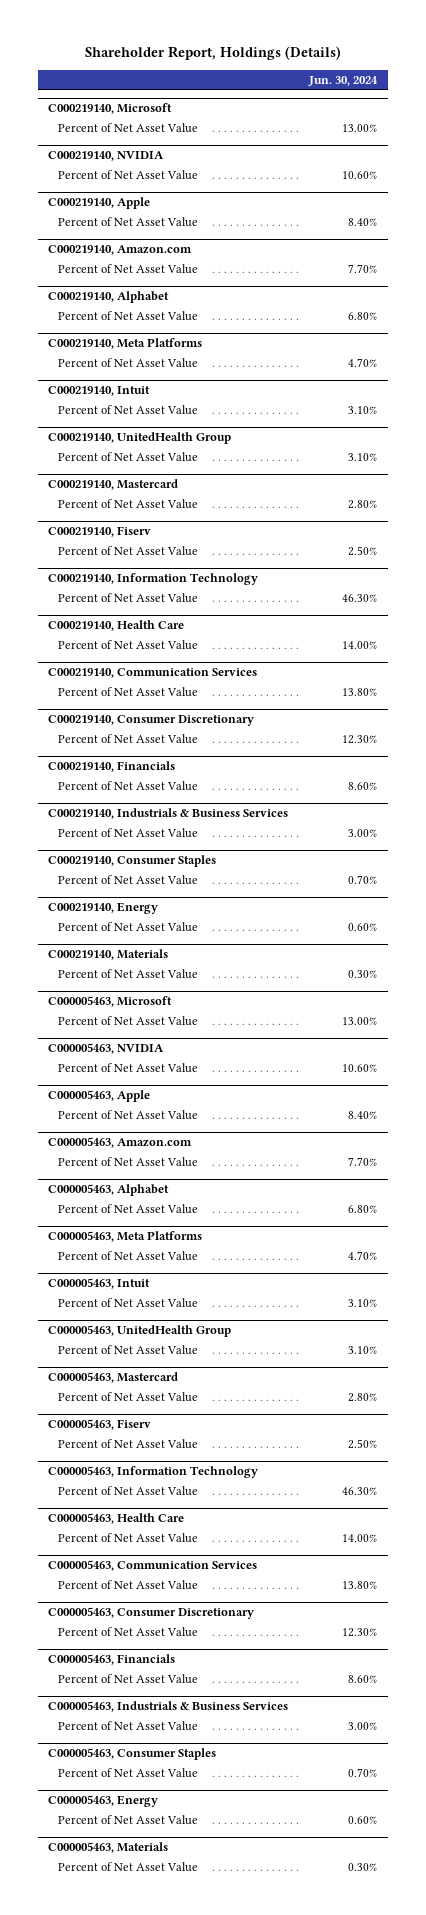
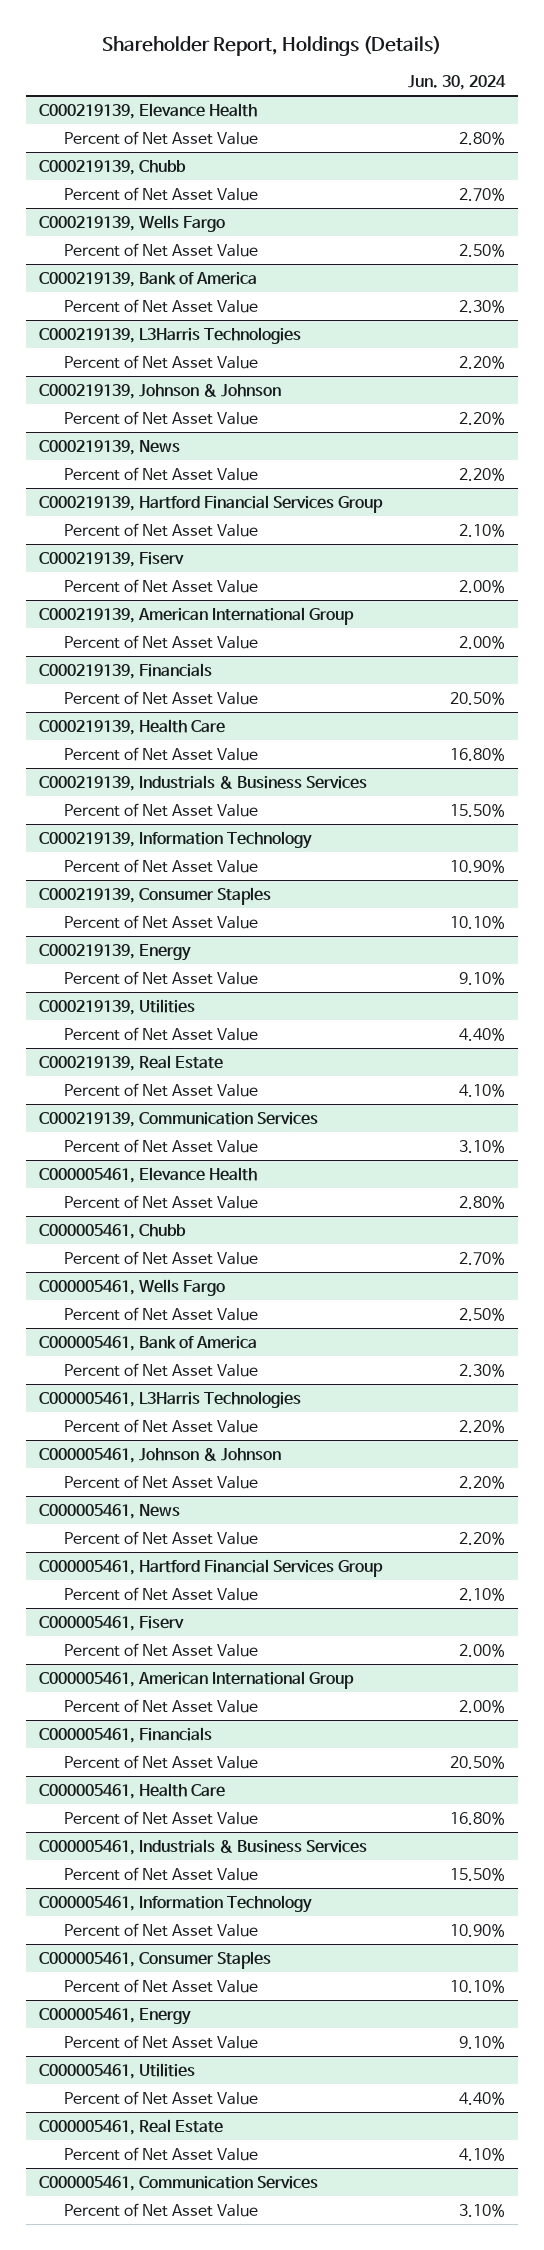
- C000219140, Microsoft
- Percent of Net Asset Value | 13.00%
- C000219140, NVIDIA
- Percent of Net Asset Value | 10.60%
- C000219140, Apple
- Percent of Net Asset Value | 8.40%
- C000219140, Amazon.com
- Percent of Net Asset Value | 7.70%
- C000219140, Alphabet
- Percent of Net Asset Value | 6.80%
- C000219140, Meta Platforms
- Percent of Net Asset Value | 4.70%
- C000219140, Intuit
- Percent of Net Asset Value | 3.10%
- C000219140, UnitedHealth Group
- Percent of Net Asset Value | 3.10%
- C000219140, Mastercard
+ C000219139, Elevance Health
- C000219140, Fiserv
+ C000219139, Chubb
+ Percent of Net Asset Value | 2.70%
+ C000219139, Wells Fargo
- C000219140, Information Technology
- Percent of Net Asset Value | 46.30%
- C000219140, Health Care
- Percent of Net Asset Value | 14.00%
- C000219140, Communication Services
- Percent of Net Asset Value | 13.80%
- C000219140, Consumer Discretionary
- Percent of Net Asset Value | 12.30%
- C000219140, Financials
- Percent of Net Asset Value | 8.60%
- C000219140, Industrials & Business Services
- Percent of Net Asset Value | 3.00%
- C000219140, Consumer Staples
- Percent of Net Asset Value | 0.70%
- C000219140, Energy
- Percent of Net Asset Value | 0.60%
- C000219140, Materials
- Percent of Net Asset Value | 0.30%
- C000005463, Microsoft
- Percent of Net Asset Value | 13.00%
- C000005463, NVIDIA
- Percent of Net Asset Value | 10.60%
- C000005463, Apple
- Percent of Net Asset Value | 8.40%
- C000005463, Amazon.com
- Percent of Net Asset Value | 7.70%
- C000005463, Alphabet
- Percent of Net Asset Value | 6.80%
- C000005463, Meta Platforms
- Percent of Net Asset Value | 4.70%
- C000005463, Intuit
- Percent of Net Asset Value | 3.10%
- C000005463, UnitedHealth Group
+ C000219139, Bank of America
+ Percent of Net Asset Value | 2.30%
+ C000219139, L3Harris Technologies
+ Percent of Net Asset Value | 2.20%
+ C000219139, Johnson & Johnson
+ Percent of Net Asset Value | 2.20%
+ C000219139, News
+ Percent of Net Asset Value | 2.20%
+ C000219139, Hartford Financial Services Group
+ Percent of Net Asset Value | 2.10%
+ C000219139, Fiserv
+ Percent of Net Asset Value | 2.00%
+ C000219139, American International Group
+ Percent of Net Asset Value | 2.00%
+ C000219139, Financials
+ Percent of Net Asset Value | 20.50%
+ C000219139, Health Care
+ Percent of Net Asset Value | 16.80%
+ C000219139, Industrials & Business Services
+ Percent of Net Asset Value | 15.50%
+ C000219139, Information Technology
+ Percent of Net Asset Value | 10.90%
+ C000219139, Consumer Staples
+ Percent of Net Asset Value | 10.10%
+ C000219139, Energy
+ Percent of Net Asset Value | 9.10%
+ C000219139, Utilities
+ Percent of Net Asset Value | 4.40%
+ C000219139, Real Estate
+ Percent of Net Asset Value | 4.10%
+ C000219139, Communication Services
- C000005463, Mastercard
+ C000005461, Elevance Health
- C000005463, Fiserv
+ C000005461, Chubb
+ Percent of Net Asset Value | 2.70%
+ C000005461, Wells Fargo
- C000005463, Information Technology
- Percent of Net Asset Value | 46.30%
- C000005463, Health Care
- Percent of Net Asset Value | 14.00%
- C000005463, Communication Services
- Percent of Net Asset Value | 13.80%
- C000005463, Consumer Discretionary
- Percent of Net Asset Value | 12.30%
- C000005463, Financials
- Percent of Net Asset Value | 8.60%
- C000005463, Industrials & Business Services
- Percent of Net Asset Value | 3.00%
- C000005463, Consumer Staples
- Percent of Net Asset Value | 0.70%
- C000005463, Energy
- Percent of Net Asset Value | 0.60%
- C000005463, Materials
- Percent of Net Asset Value | 0.30%
+ C000005461, Bank of America
+ Percent of Net Asset Value | 2.30%
+ C000005461, L3Harris Technologies
+ Percent of Net Asset Value | 2.20%
+ C000005461, Johnson & Johnson
+ Percent of Net Asset Value | 2.20%
+ C000005461, News
+ Percent of Net Asset Value | 2.20%
+ C000005461, Hartford Financial Services Group
+ Percent of Net Asset Value | 2.10%
+ C000005461, Fiserv
+ Percent of Net Asset Value | 2.00%
+ C000005461, American International Group
+ Percent of Net Asset Value | 2.00%
+ C000005461, Financials
+ Percent of Net Asset Value | 20.50%
+ C000005461, Health Care
+ Percent of Net Asset Value | 16.80%
+ C000005461, Industrials & Business Services
+ Percent of Net Asset Value | 15.50%
+ C000005461, Information Technology
+ Percent of Net Asset Value | 10.90%
+ C000005461, Consumer Staples
+ Percent of Net Asset Value | 10.10%
+ C000005461, Energy
+ Percent of Net Asset Value | 9.10%
+ C000005461, Utilities
+ Percent of Net Asset Value | 4.40%
+ C000005461, Real Estate
+ Percent of Net Asset Value | 4.10%
+ C000005461, Communication Services
+ Percent of Net Asset Value | 3.10%

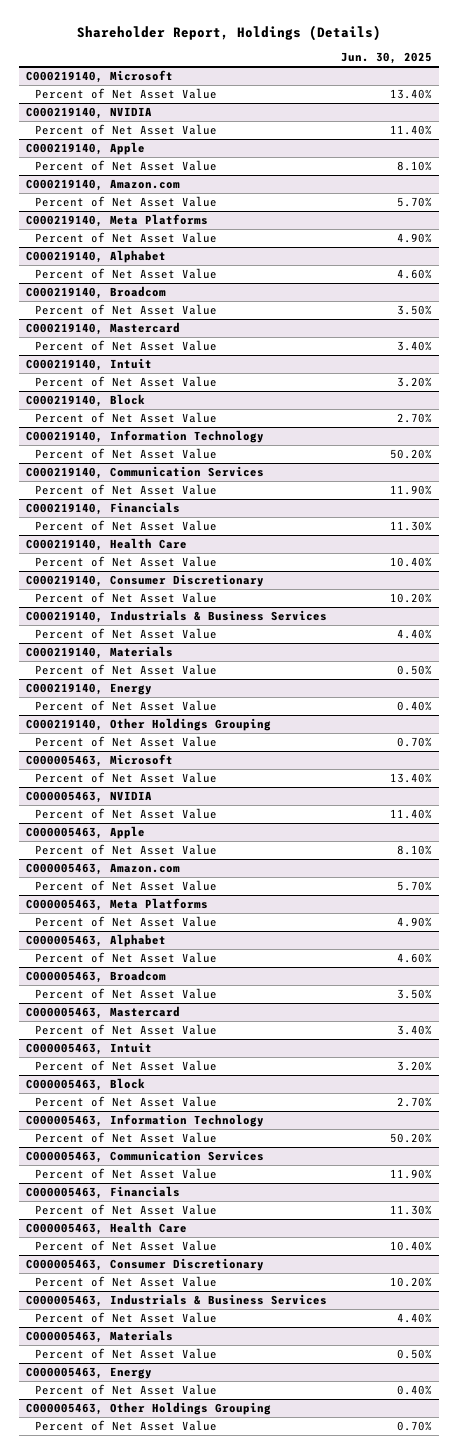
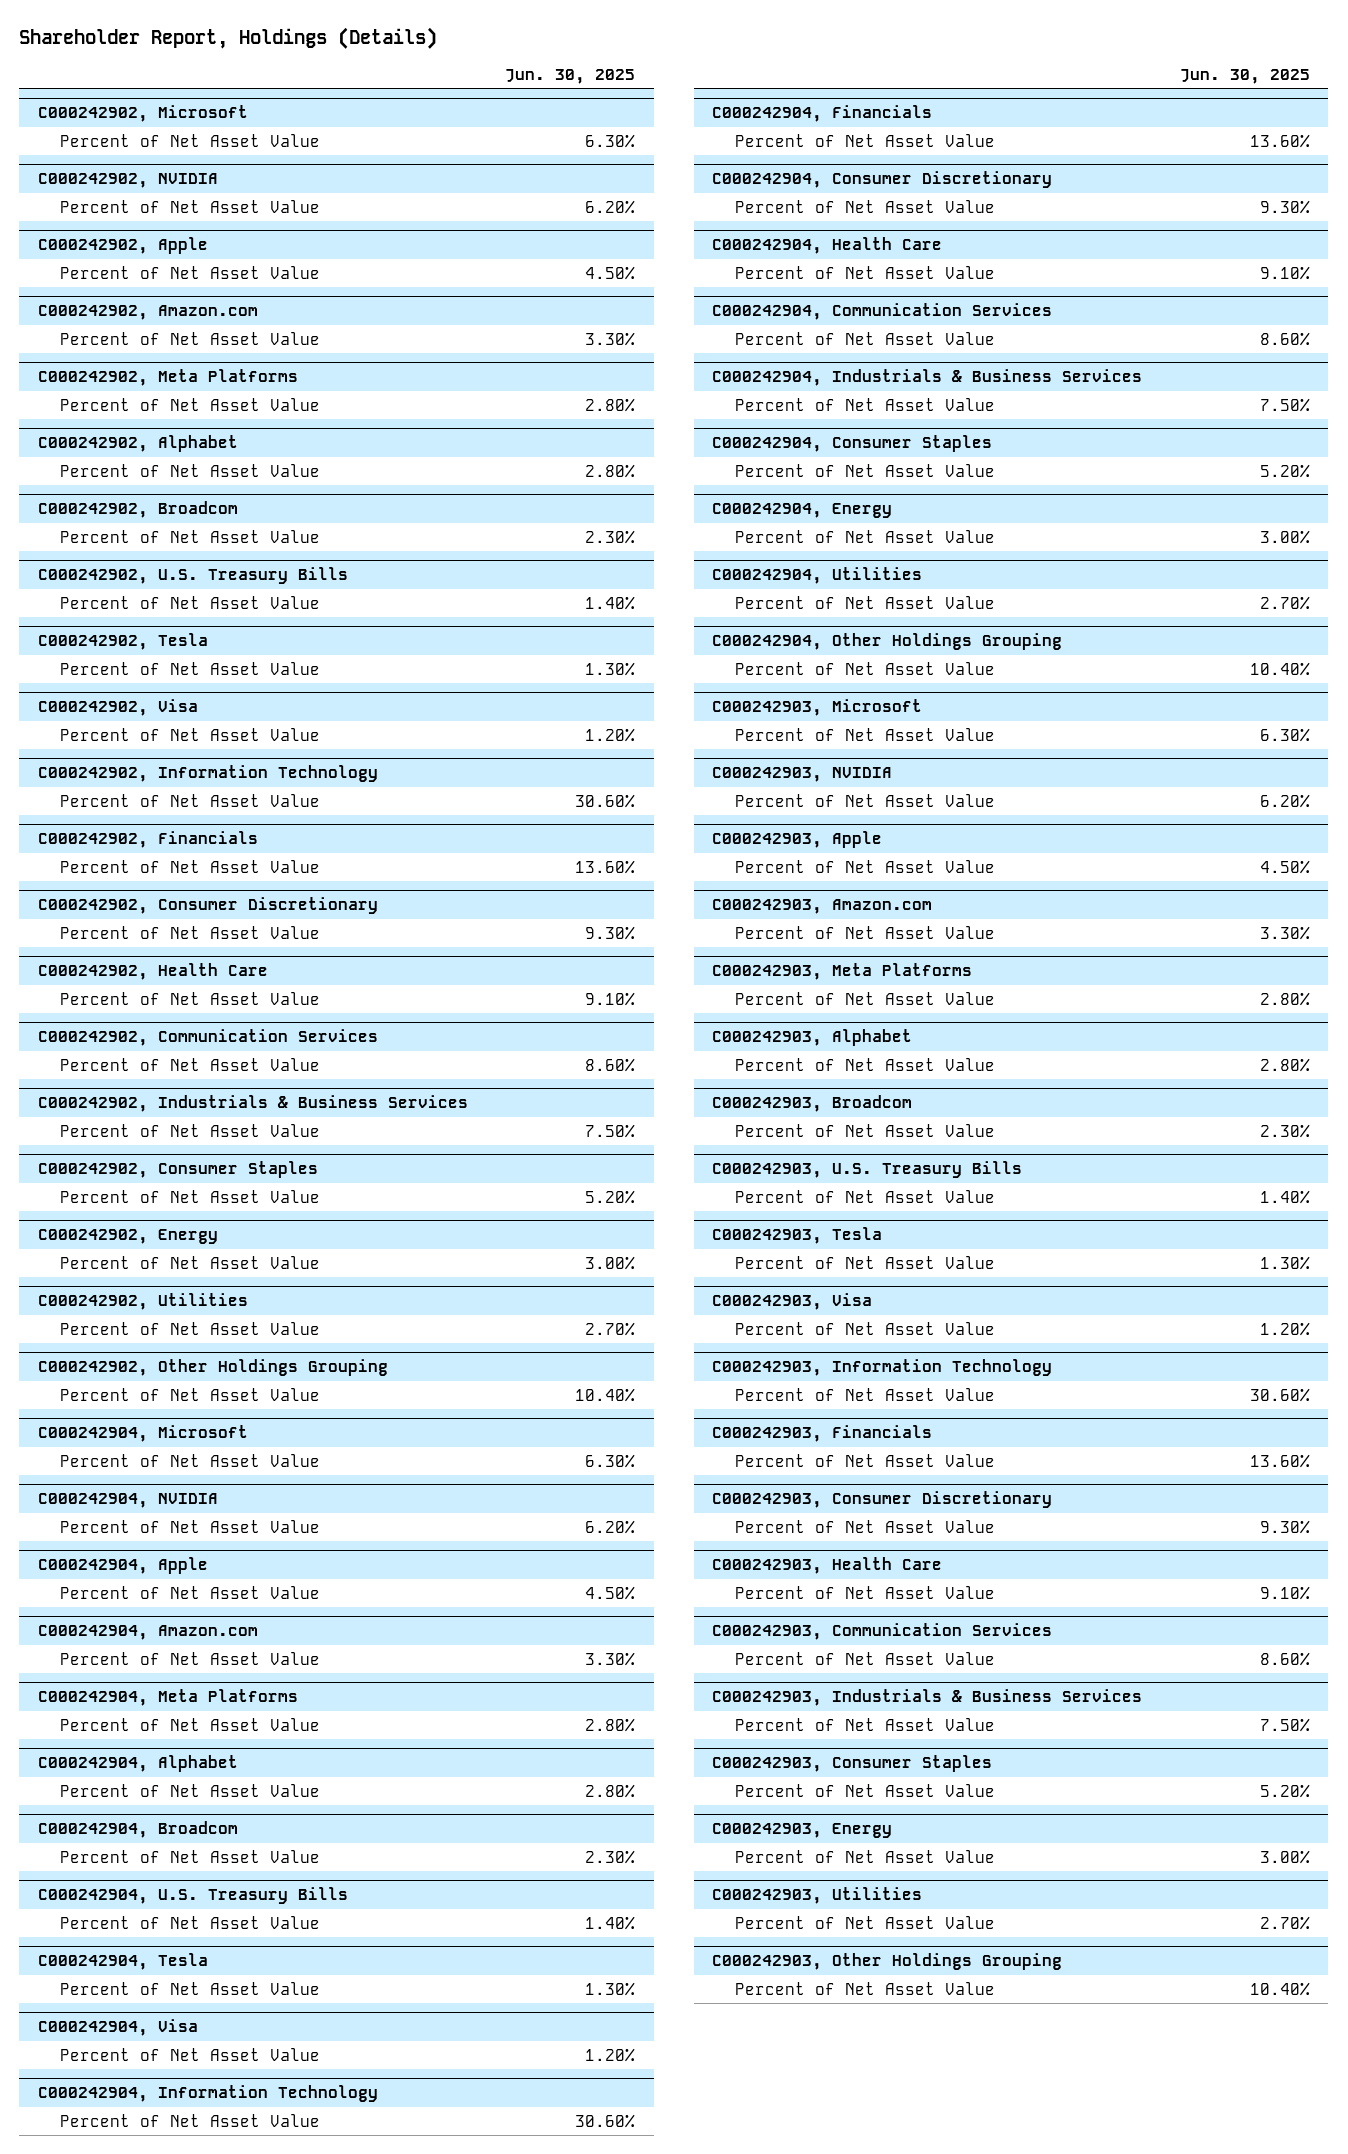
- C000219140, Microsoft
- Percent of Net Asset Value | 13.40%
- C000219140, NVIDIA
- Percent of Net Asset Value | 11.40%
- C000219140, Apple
- Percent of Net Asset Value | 8.10%
- C000219140, Amazon.com
- Percent of Net Asset Value | 5.70%
- C000219140, Meta Platforms
- Percent of Net Asset Value | 4.90%
- C000219140, Alphabet
- Percent of Net Asset Value | 4.60%
- C000219140, Broadcom
- Percent of Net Asset Value | 3.50%
- C000219140, Mastercard
- Percent of Net Asset Value | 3.40%
- C000219140, Intuit
- Percent of Net Asset Value | 3.20%
- C000219140, Block
+ C000242902, Microsoft
+ Percent of Net Asset Value | 6.30%
+ C000242902, NVIDIA
+ Percent of Net Asset Value | 6.20%
+ C000242902, Apple
+ Percent of Net Asset Value | 4.50%
+ C000242902, Amazon.com
+ Percent of Net Asset Value | 3.30%
+ C000242902, Meta Platforms
+ Percent of Net Asset Value | 2.80%
+ C000242902, Alphabet
+ Percent of Net Asset Value | 2.80%
+ C000242902, Broadcom
+ Percent of Net Asset Value | 2.30%
+ C000242902, U.S. Treasury Bills
+ Percent of Net Asset Value | 1.40%
+ C000242902, Tesla
+ Percent of Net Asset Value | 1.30%
+ C000242902, Visa
+ Percent of Net Asset Value | 1.20%
+ C000242902, Information Technology
+ Percent of Net Asset Value | 30.60%
+ C000242902, Financials
+ Percent of Net Asset Value | 13.60%
+ C000242902, Consumer Discretionary
+ Percent of Net Asset Value | 9.30%
+ C000242902, Health Care
+ Percent of Net Asset Value | 9.10%
+ C000242902, Communication Services
+ Percent of Net Asset Value | 8.60%
+ C000242902, Industrials & Business Services
+ Percent of Net Asset Value | 7.50%
+ C000242902, Consumer Staples
+ Percent of Net Asset Value | 5.20%
+ C000242902, Energy
+ Percent of Net Asset Value | 3.00%
+ C000242902, Utilities
- C000219140, Information Technology
- Percent of Net Asset Value | 50.20%
- C000219140, Communication Services
- Percent of Net Asset Value | 11.90%
- C000219140, Financials
- Percent of Net Asset Value | 11.30%
- C000219140, Health Care
+ C000242902, Other Holdings Grouping
- C000219140, Consumer Discretionary
- Percent of Net Asset Value | 10.20%
- C000219140, Industrials & Business Services
- Percent of Net Asset Value | 4.40%
- C000219140, Materials
- Percent of Net Asset Value | 0.50%
- C000219140, Energy
- Percent of Net Asset Value | 0.40%
- C000219140, Other Holdings Grouping
- Percent of Net Asset Value | 0.70%
- C000005463, Microsoft
- Percent of Net Asset Value | 13.40%
- C000005463, NVIDIA
- Percent of Net Asset Value | 11.40%
- C000005463, Apple
- Percent of Net Asset Value | 8.10%
- C000005463, Amazon.com
- Percent of Net Asset Value | 5.70%
- C000005463, Meta Platforms
- Percent of Net Asset Value | 4.90%
- C000005463, Alphabet
- Percent of Net Asset Value | 4.60%
- C000005463, Broadcom
- Percent of Net Asset Value | 3.50%
- C000005463, Mastercard
- Percent of Net Asset Value | 3.40%
- C000005463, Intuit
- Percent of Net Asset Value | 3.20%
- C000005463, Block
+ C000242904, Microsoft
+ Percent of Net Asset Value | 6.30%
+ C000242904, NVIDIA
+ Percent of Net Asset Value | 6.20%
+ C000242904, Apple
+ Percent of Net Asset Value | 4.50%
+ C000242904, Amazon.com
+ Percent of Net Asset Value | 3.30%
+ C000242904, Meta Platforms
+ Percent of Net Asset Value | 2.80%
+ C000242904, Alphabet
+ Percent of Net Asset Value | 2.80%
+ C000242904, Broadcom
+ Percent of Net Asset Value | 2.30%
+ C000242904, U.S. Treasury Bills
+ Percent of Net Asset Value | 1.40%
+ C000242904, Tesla
+ Percent of Net Asset Value | 1.30%
+ C000242904, Visa
+ Percent of Net Asset Value | 1.20%
+ C000242904, Information Technology
+ Percent of Net Asset Value | 30.60%
+ C000242904, Financials
+ Percent of Net Asset Value | 13.60%
+ C000242904, Consumer Discretionary
+ Percent of Net Asset Value | 9.30%
+ C000242904, Health Care
+ Percent of Net Asset Value | 9.10%
+ C000242904, Communication Services
+ Percent of Net Asset Value | 8.60%
+ C000242904, Industrials & Business Services
+ Percent of Net Asset Value | 7.50%
+ C000242904, Consumer Staples
+ Percent of Net Asset Value | 5.20%
+ C000242904, Energy
+ Percent of Net Asset Value | 3.00%
+ C000242904, Utilities
- C000005463, Information Technology
- Percent of Net Asset Value | 50.20%
- C000005463, Communication Services
- Percent of Net Asset Value | 11.90%
- C000005463, Financials
- Percent of Net Asset Value | 11.30%
- C000005463, Health Care
+ C000242904, Other Holdings Grouping
- C000005463, Consumer Discretionary
- Percent of Net Asset Value | 10.20%
- C000005463, Industrials & Business Services
- Percent of Net Asset Value | 4.40%
- C000005463, Materials
- Percent of Net Asset Value | 0.50%
- C000005463, Energy
- Percent of Net Asset Value | 0.40%
- C000005463, Other Holdings Grouping
- Percent of Net Asset Value | 0.70%
+ C000242903, Microsoft
+ Percent of Net Asset Value | 6.30%
+ C000242903, NVIDIA
+ Percent of Net Asset Value | 6.20%
+ C000242903, Apple
+ Percent of Net Asset Value | 4.50%
+ C000242903, Amazon.com
+ Percent of Net Asset Value | 3.30%
+ C000242903, Meta Platforms
+ Percent of Net Asset Value | 2.80%
+ C000242903, Alphabet
+ Percent of Net Asset Value | 2.80%
+ C000242903, Broadcom
+ Percent of Net Asset Value | 2.30%
+ C000242903, U.S. Treasury Bills
+ Percent of Net Asset Value | 1.40%
+ C000242903, Tesla
+ Percent of Net Asset Value | 1.30%
+ C000242903, Visa
+ Percent of Net Asset Value | 1.20%
+ C000242903, Information Technology
+ Percent of Net Asset Value | 30.60%
+ C000242903, Financials
+ Percent of Net Asset Value | 13.60%
+ C000242903, Consumer Discretionary
+ Percent of Net Asset Value | 9.30%
+ C000242903, Health Care
+ Percent of Net Asset Value | 9.10%
+ C000242903, Communication Services
+ Percent of Net Asset Value | 8.60%
+ C000242903, Industrials & Business Services
+ Percent of Net Asset Value | 7.50%
+ C000242903, Consumer Staples
+ Percent of Net Asset Value | 5.20%
+ C000242903, Energy
+ Percent of Net Asset Value | 3.00%
+ C000242903, Utilities
+ Percent of Net Asset Value | 2.70%
+ C000242903, Other Holdings Grouping
+ Percent of Net Asset Value | 10.40%

